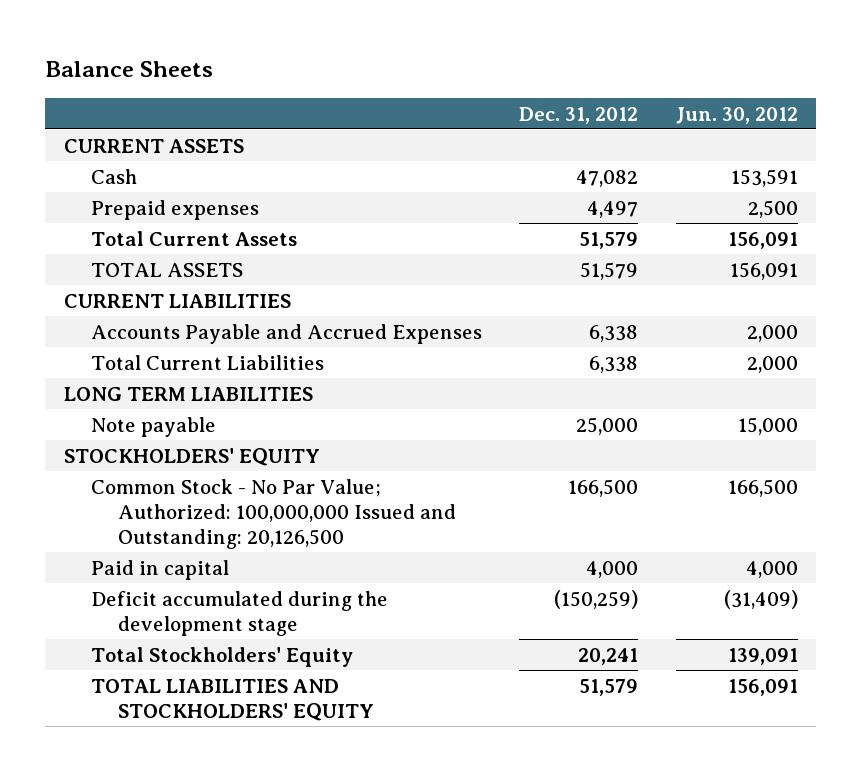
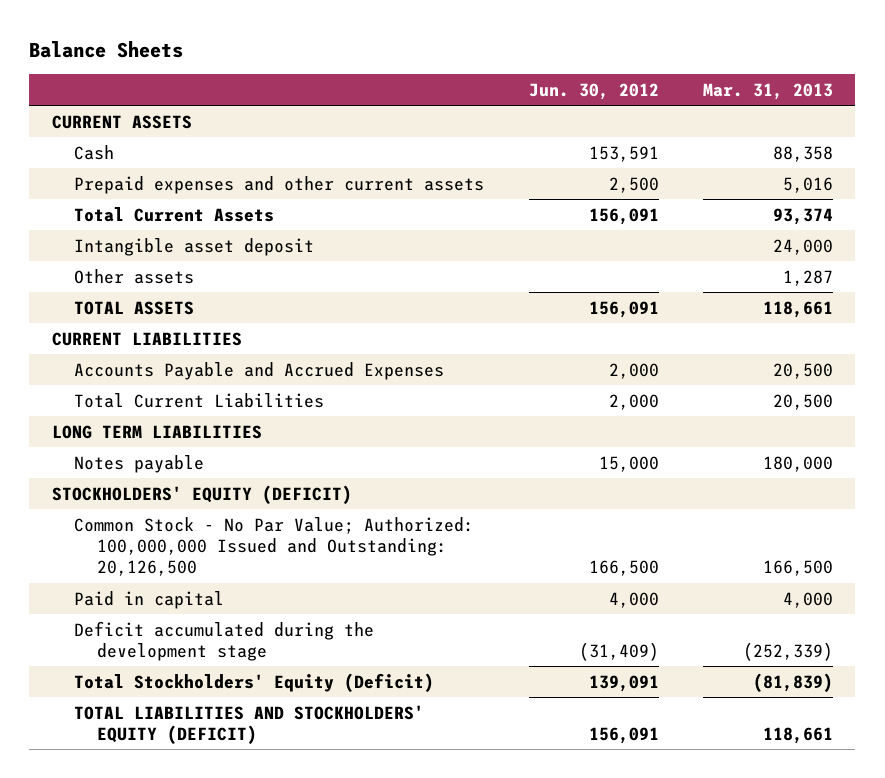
- | Dec. 31, 2012 | Jun. 30, 2012
+ | Jun. 30, 2012 | Mar. 31, 2013
- Prepaid expenses | 4,497 | 2,500
+ Prepaid expenses and other current assets | 2,500 | 5,016
+ Intangible asset deposit | | 24,000
+ Other assets | | 1,287
- Note payable | 25,000 | 15,000
- STOCKHOLDERS' EQUITY
+ Notes payable | 15,000 | 180,000
+ STOCKHOLDERS' EQUITY (DEFICIT)
- Total Stockholders' Equity | 20,241 | 139,091
- TOTAL LIABILITIES AND STOCKHOLDERS' EQUITY | 51,579 | 156,091
+ Total Stockholders' Equity (Deficit) | 139,091 | (81,839)
+ TOTAL LIABILITIES AND STOCKHOLDERS' EQUITY (DEFICIT) | 156,091 | 118,661

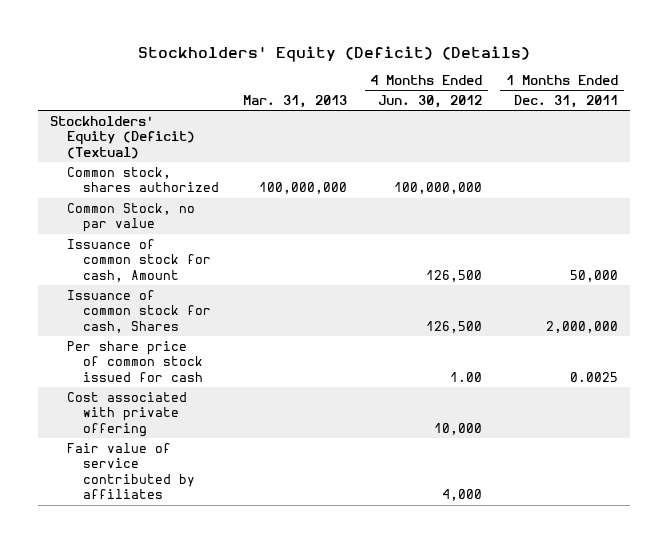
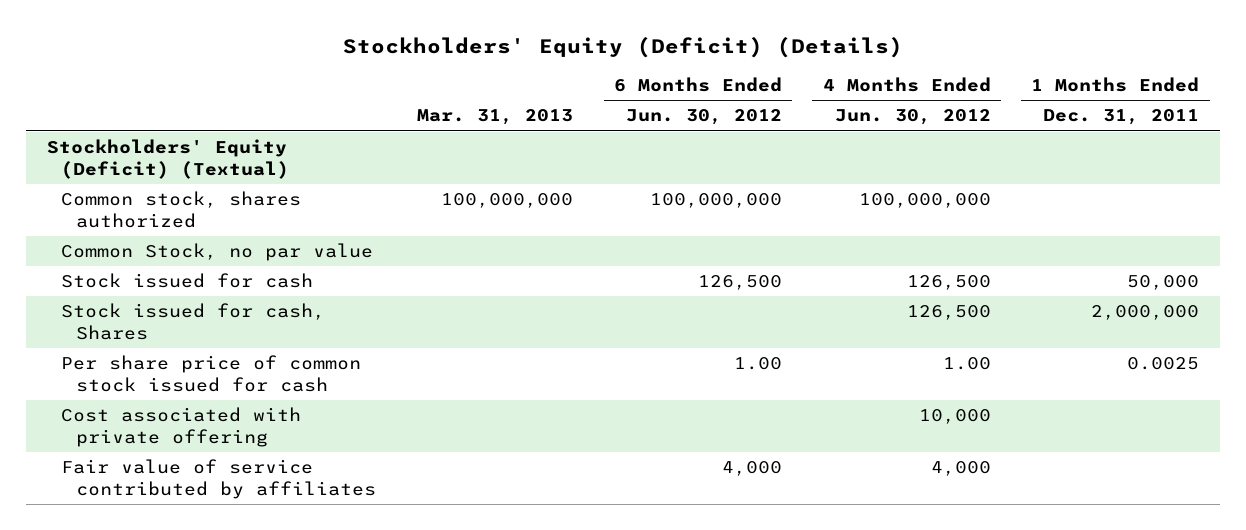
- | Mar. 31, 2013 | 4 Months Ended Jun. 30, 2012 | 1 Months Ended Dec. 31, 2011
+ | Mar. 31, 2013 | 6 Months Ended Jun. 30, 2012 | 4 Months Ended Jun. 30, 2012 | 1 Months Ended Dec. 31, 2011
- Issuance of common stock for cash, Amount | | 126,500 | 50,000
- Issuance of common stock for cash, Shares | | 126,500 | 2,000,000
+ Stock issued for cash | | 126,500 | 126,500 | 50,000
+ Stock issued for cash, Shares | | | 126,500 | 2,000,000

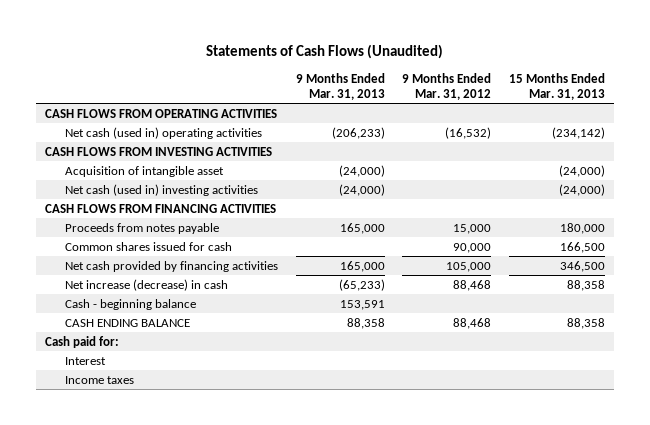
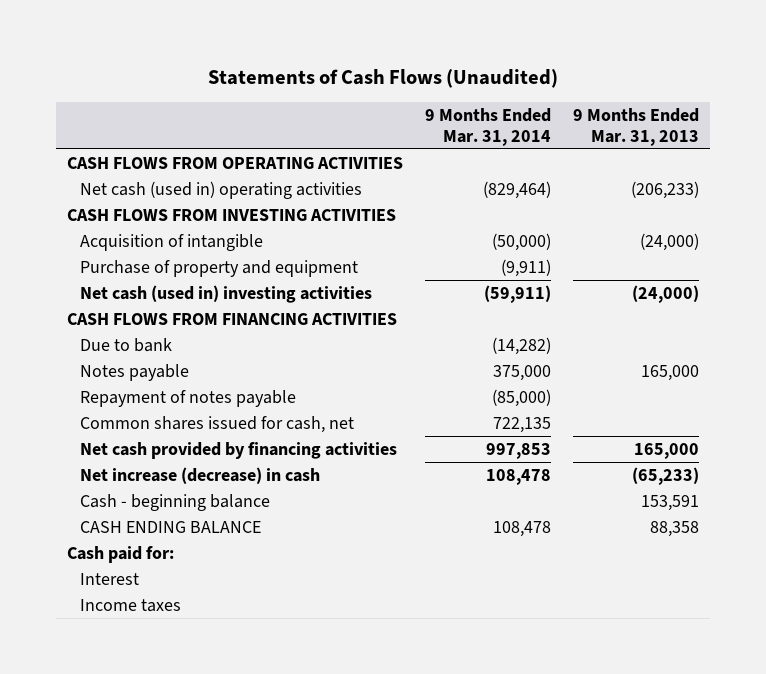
- | 9 Months Ended Mar. 31, 2013 | 9 Months Ended Mar. 31, 2012 | 15 Months Ended Mar. 31, 2013
+ | 9 Months Ended Mar. 31, 2014 | 9 Months Ended Mar. 31, 2013
- Acquisition of intangible asset | (24,000) | | (24,000)
+ Acquisition of intangible | (50,000) | (24,000)
+ Purchase of property and equipment | (9,911) |
- Proceeds from notes payable | 165,000 | 15,000 | 180,000
- Common shares issued for cash | | 90,000 | 166,500
+ Due to bank | (14,282) |
+ Notes payable | 375,000 | 165,000
+ Repayment of notes payable | (85,000) |
+ Common shares issued for cash, net | 722,135 |

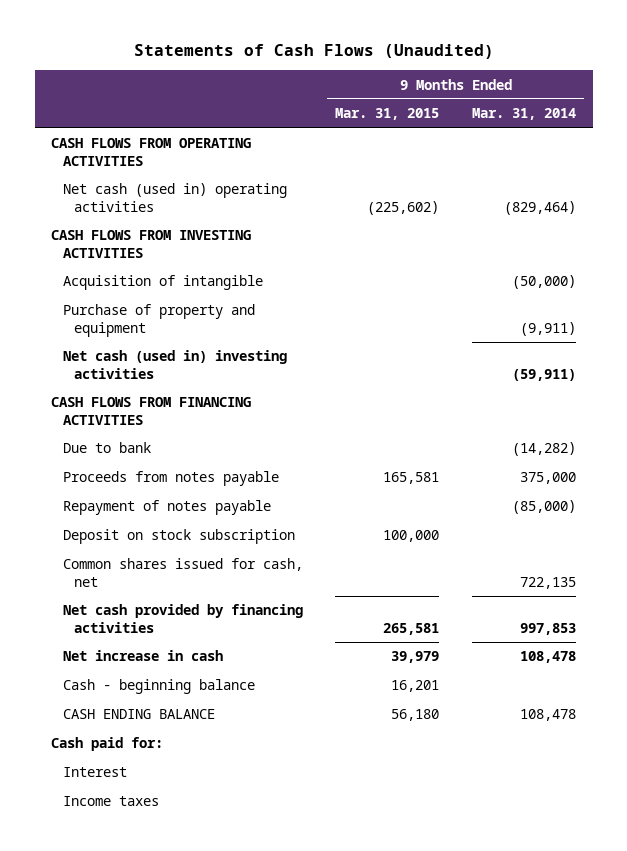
- | 9 Months Ended Mar. 31, 2014 | 9 Months Ended Mar. 31, 2013
+ | 9 Months Ended Mar. 31, 2015 | 9 Months Ended Mar. 31, 2014
- Notes payable | 375,000 | 165,000
+ Proceeds from notes payable | 165,581 | 375,000
+ Deposit on stock subscription | 100,000 |
- Net increase (decrease) in cash | 108,478 | (65,233)
+ Net increase in cash | 39,979 | 108,478

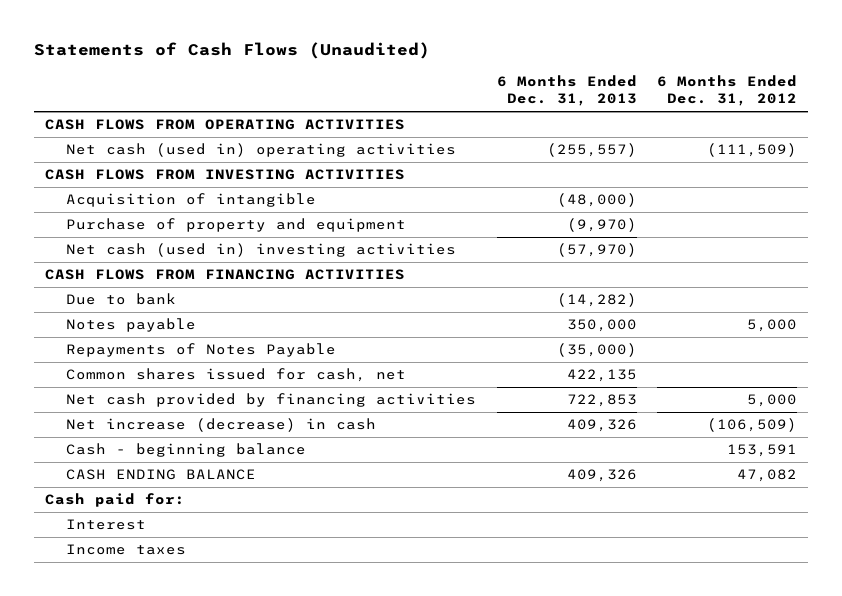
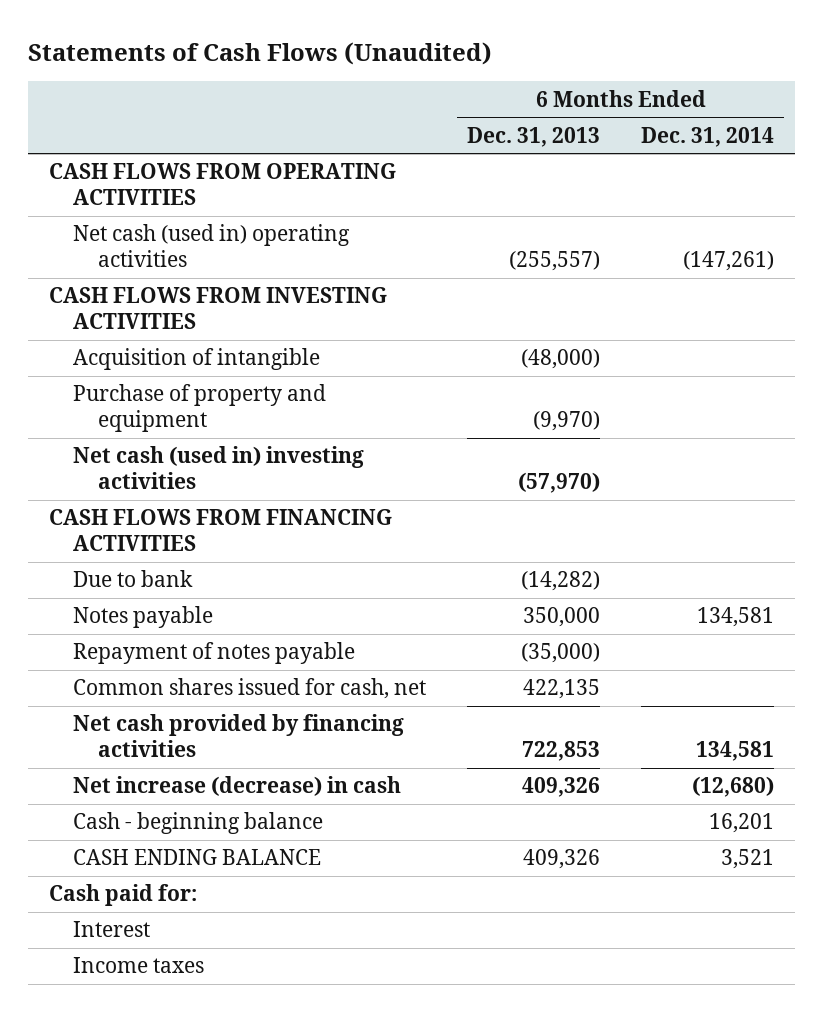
- | 6 Months Ended Dec. 31, 2013 | 6 Months Ended Dec. 31, 2012
+ | 6 Months Ended Dec. 31, 2013 | 6 Months Ended Dec. 31, 2014
- Repayments of Notes Payable | (35,000) |
+ Repayment of notes payable | (35,000) |

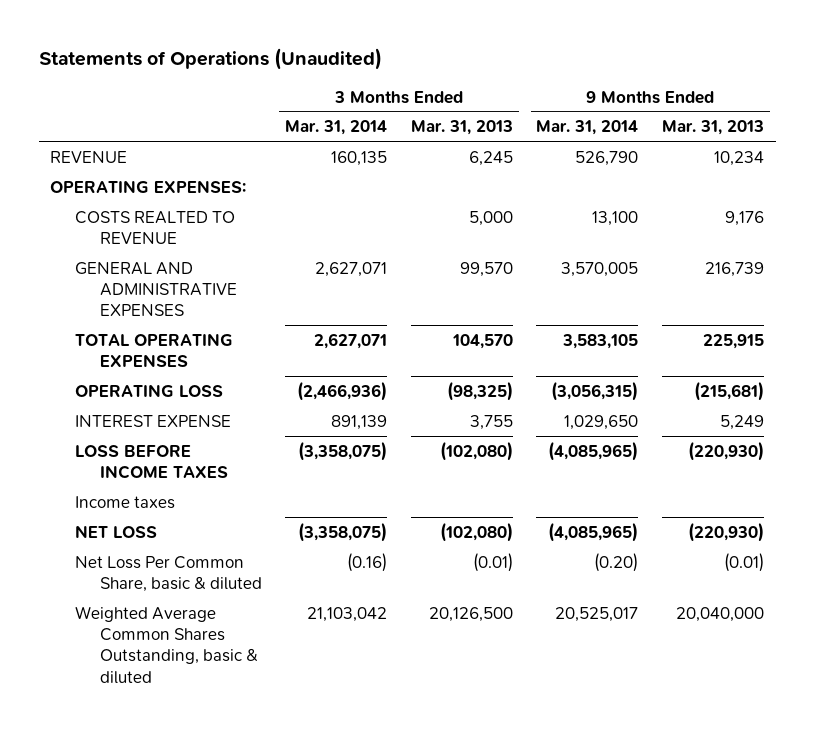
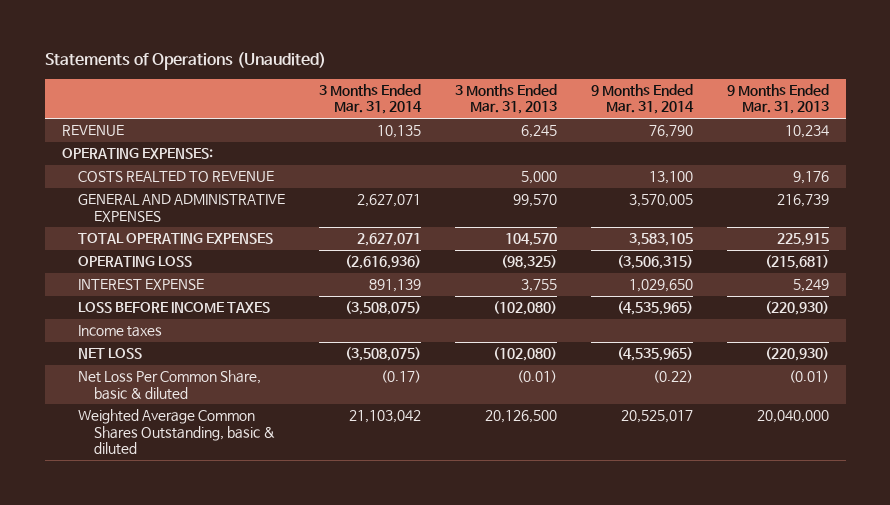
- REVENUE | 160,135 | 6,245 | 526,790 | 10,234
+ REVENUE | 10,135 | 6,245 | 76,790 | 10,234
- OPERATING LOSS | (2,466,936) | (98,325) | (3,056,315) | (215,681)
+ OPERATING LOSS | (2,616,936) | (98,325) | (3,506,315) | (215,681)
- LOSS BEFORE INCOME TAXES | (3,358,075) | (102,080) | (4,085,965) | (220,930)
+ LOSS BEFORE INCOME TAXES | (3,508,075) | (102,080) | (4,535,965) | (220,930)
- NET LOSS | (3,358,075) | (102,080) | (4,085,965) | (220,930)
- Net Loss Per Common Share, basic & diluted | (0.16) | (0.01) | (0.20) | (0.01)
+ NET LOSS | (3,508,075) | (102,080) | (4,535,965) | (220,930)
+ Net Loss Per Common Share, basic & diluted | (0.17) | (0.01) | (0.22) | (0.01)

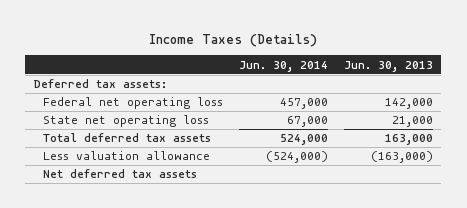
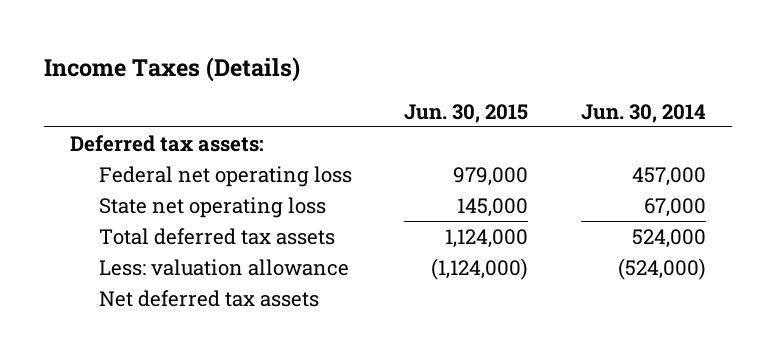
- | Jun. 30, 2014 | Jun. 30, 2013
+ | Jun. 30, 2015 | Jun. 30, 2014
- Less valuation allowance | (524,000) | (163,000)
+ Less: valuation allowance | (1,124,000) | (524,000)

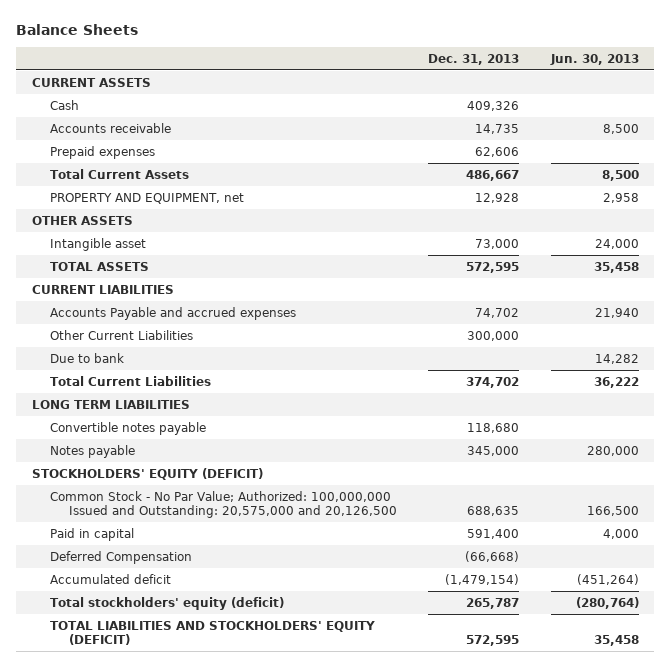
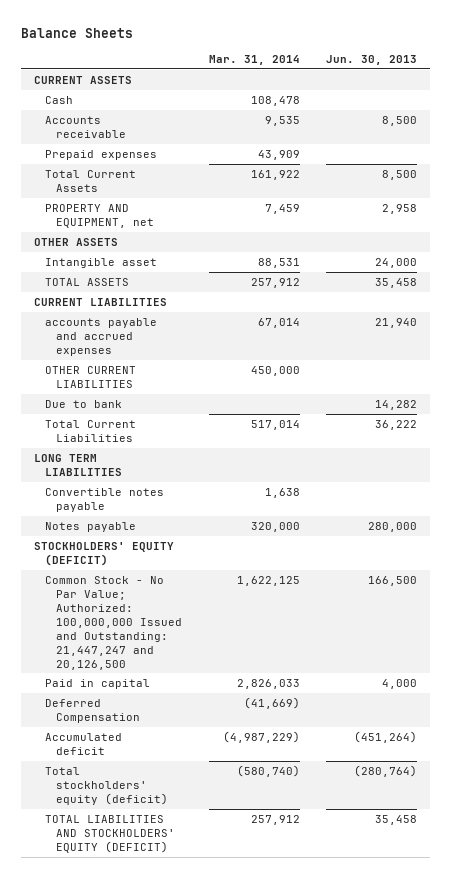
- | Dec. 31, 2013 | Jun. 30, 2013
+ | Mar. 31, 2014 | Jun. 30, 2013
- Accounts Payable and accrued expenses | 74,702 | 21,940
- Other Current Liabilities | 300,000 |
+ accounts payable and accrued expenses | 67,014 | 21,940
+ OTHER CURRENT LIABILITIES | 450,000 |
- Common Stock - No Par Value; Authorized: 100,000,000 Issued and Outstanding: 20,575,000 and 20,126,500 | 688,635 | 166,500
+ Common Stock - No Par Value; Authorized: 100,000,000 Issued and Outstanding: 21,447,247 and 20,126,500 | 1,622,125 | 166,500

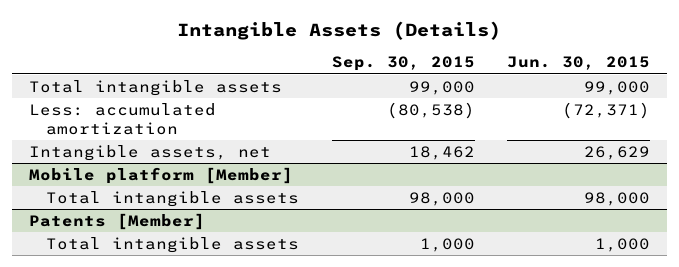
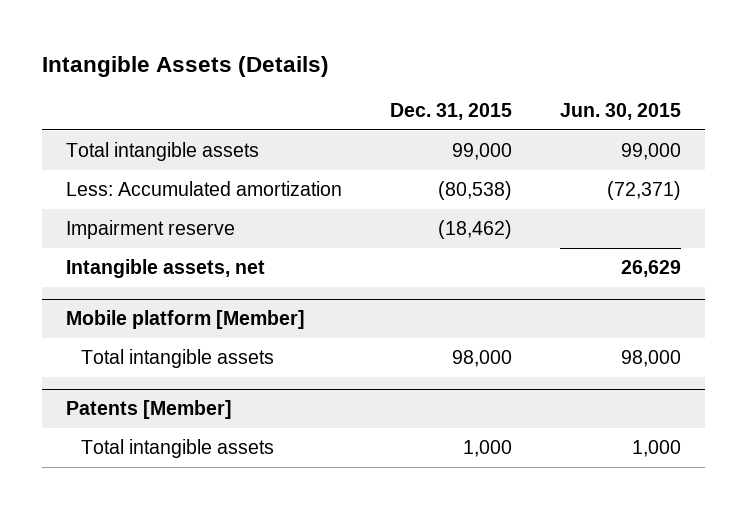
- | Sep. 30, 2015 | Jun. 30, 2015
+ | Dec. 31, 2015 | Jun. 30, 2015
- Less: accumulated amortization | (80,538) | (72,371)
+ Less: Accumulated amortization | (80,538) | (72,371)
+ Impairment reserve | (18,462) |

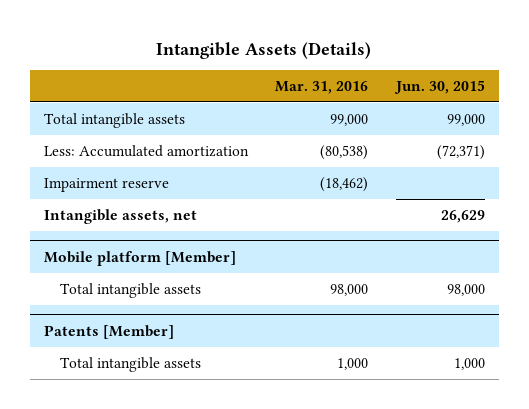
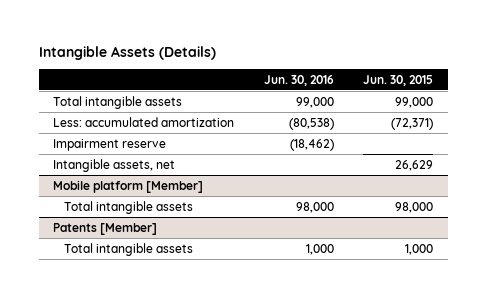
- | Mar. 31, 2016 | Jun. 30, 2015
+ | Jun. 30, 2016 | Jun. 30, 2015
- Less: Accumulated amortization | (80,538) | (72,371)
+ Less: accumulated amortization | (80,538) | (72,371)

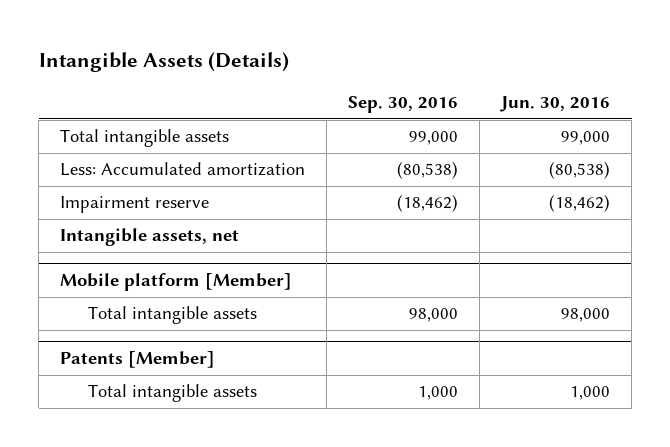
- | Jun. 30, 2016 | Jun. 30, 2015
+ | Sep. 30, 2016 | Jun. 30, 2016
- Less: accumulated amortization | (80,538) | (72,371)
+ Less: Accumulated amortization | (80,538) | (80,538)

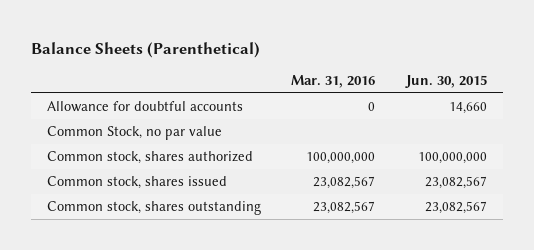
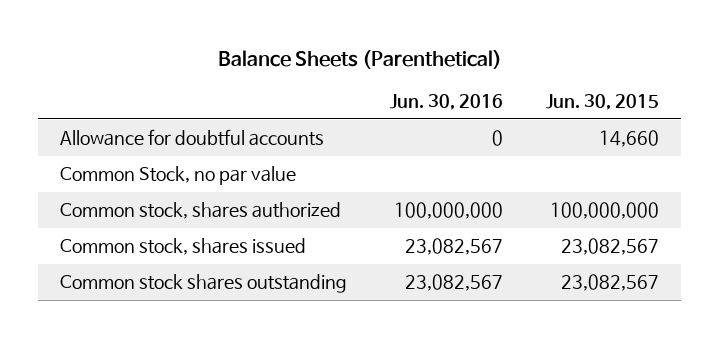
- | Mar. 31, 2016 | Jun. 30, 2015
+ | Jun. 30, 2016 | Jun. 30, 2015
- Common stock, shares outstanding | 23,082,567 | 23,082,567
+ Common stock shares outstanding | 23,082,567 | 23,082,567

